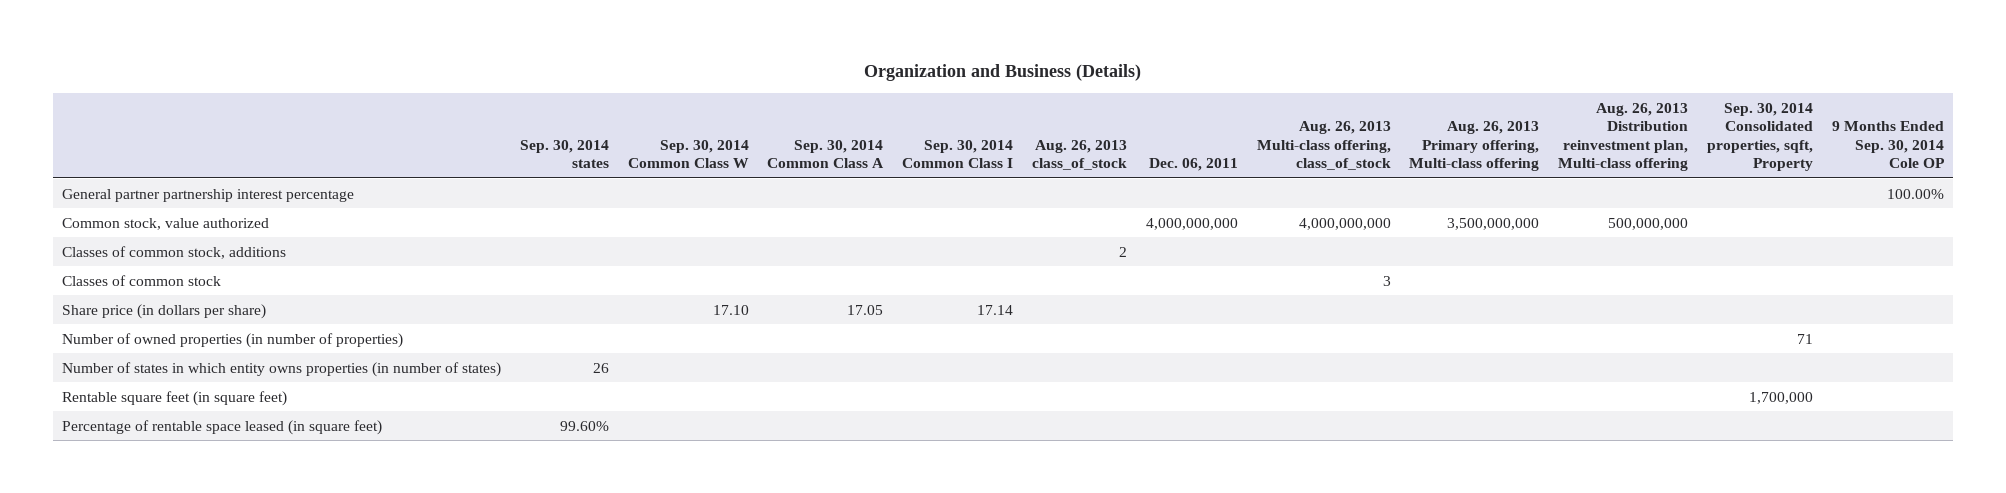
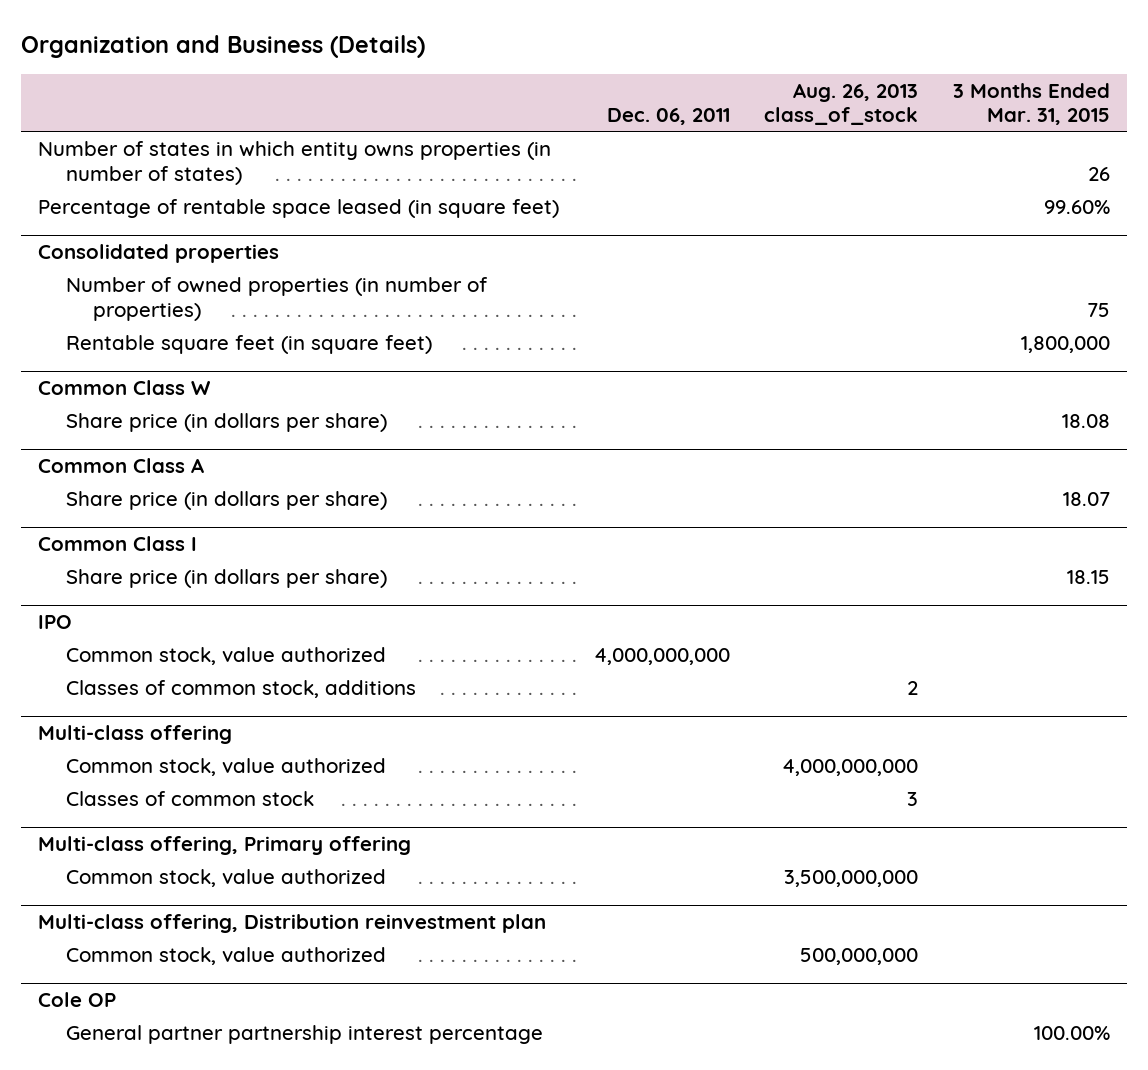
- | Sep. 30, 2014 states | Sep. 30, 2014 Common Class W | Sep. 30, 2014 Common Class A | Sep. 30, 2014 Common Class I | Aug. 26, 2013 class_of_stock | Dec. 06, 2011 | Aug. 26, 2013 Multi-class offering, class_of_stock | Aug. 26, 2013 Primary offering, Multi-class offering | Aug. 26, 2013 Distribution reinvestment plan, Multi-class offering | Sep. 30, 2014 Consolidated properties, sqft, Property | 9 Months Ended Sep. 30, 2014 Cole OP
+ | Dec. 06, 2011 | Aug. 26, 2013 class_of_stock | 3 Months Ended Mar. 31, 2015
- General partner partnership interest percentage | | | | | | | | | | | 100.00%
- Common stock, value authorized | | | | | | 4,000,000,000 | 4,000,000,000 | 3,500,000,000 | 500,000,000 | |
- Classes of common stock, additions | | | | | 2 | | | | | |
- Classes of common stock | | | | | | | 3 | | | |
- Share price (in dollars per share) | | 17.10 | 17.05 | 17.14 | | | | | | |
- Number of owned properties (in number of properties) | | | | | | | | | | 71 |
- Rentable square feet (in square feet) | | | | | | | | | | 1,700,000 |
+ Consolidated properties
+ Number of owned properties (in number of properties) | | | 75
+ Rentable square feet (in square feet) | | | 1,800,000
+ Common Class W
+ Share price (in dollars per share) | | | 18.08
+ Common Class A
+ Share price (in dollars per share) | | | 18.07
+ Common Class I
+ Share price (in dollars per share) | | | 18.15
+ IPO
+ Common stock, value authorized | 4,000,000,000 | |
+ Classes of common stock, additions | | 2 |
+ Multi-class offering
+ Common stock, value authorized | | 4,000,000,000 |
+ Classes of common stock | | 3 |
+ Multi-class offering, Primary offering
+ Common stock, value authorized | | 3,500,000,000 |
+ Multi-class offering, Distribution reinvestment plan
+ Common stock, value authorized | | 500,000,000 |
+ Cole OP
+ General partner partnership interest percentage | | | 100.00%

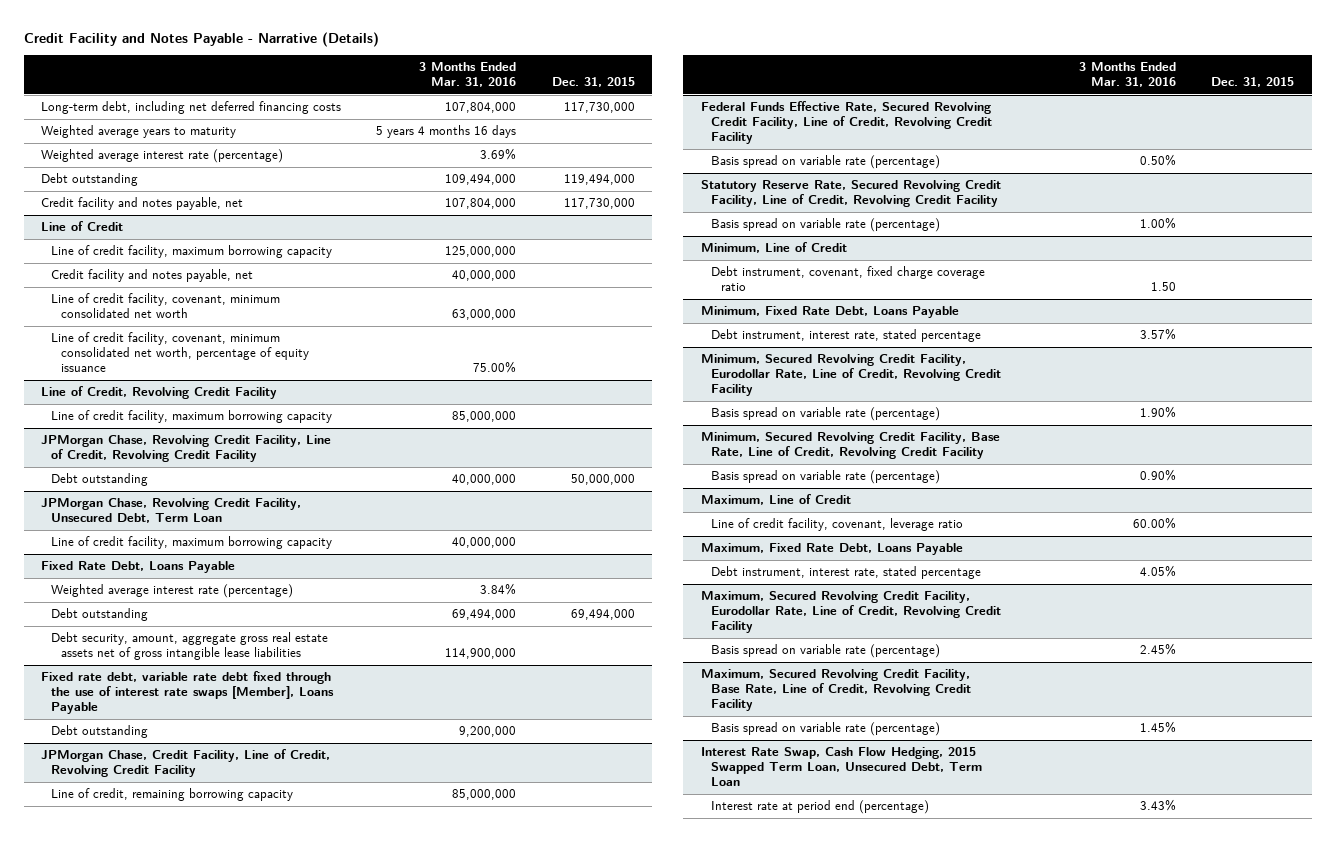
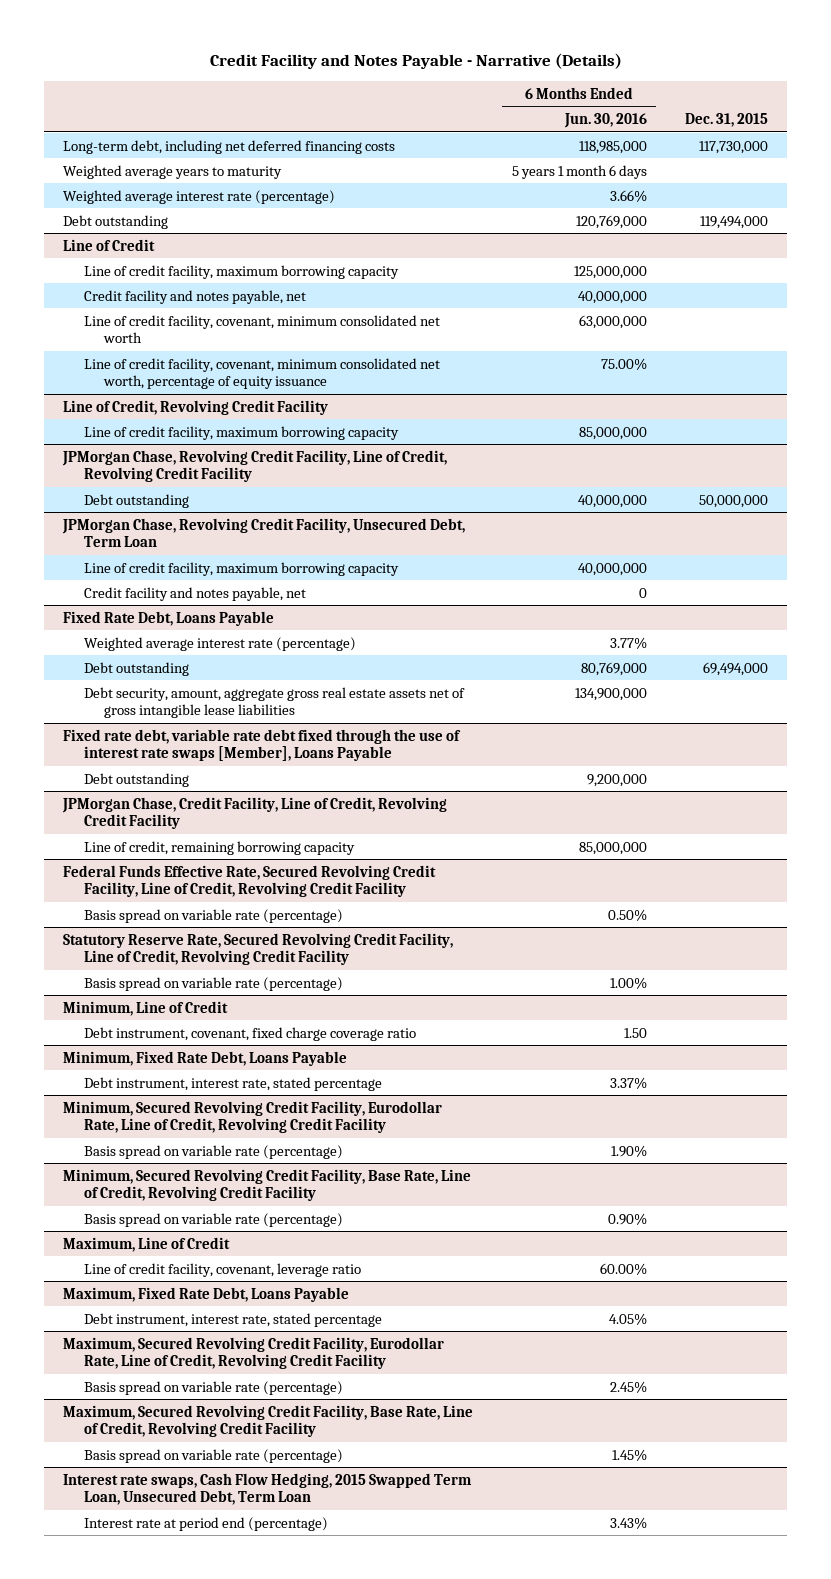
- | 3 Months Ended Mar. 31, 2016 | Dec. 31, 2015
+ | 6 Months Ended Jun. 30, 2016 | Dec. 31, 2015
- Credit facility and notes payable, net | 107,804,000 | 117,730,000
@ JPMorgan Chase, Revolving Credit Facility, Unsecured Debt, Term Loan
+ Credit facility and notes payable, net | 0 |
- Interest Rate Swap, Cash Flow Hedging, 2015 Swapped Term Loan, Unsecured Debt, Term Loan
+ Interest rate swaps, Cash Flow Hedging, 2015 Swapped Term Loan, Unsecured Debt, Term Loan

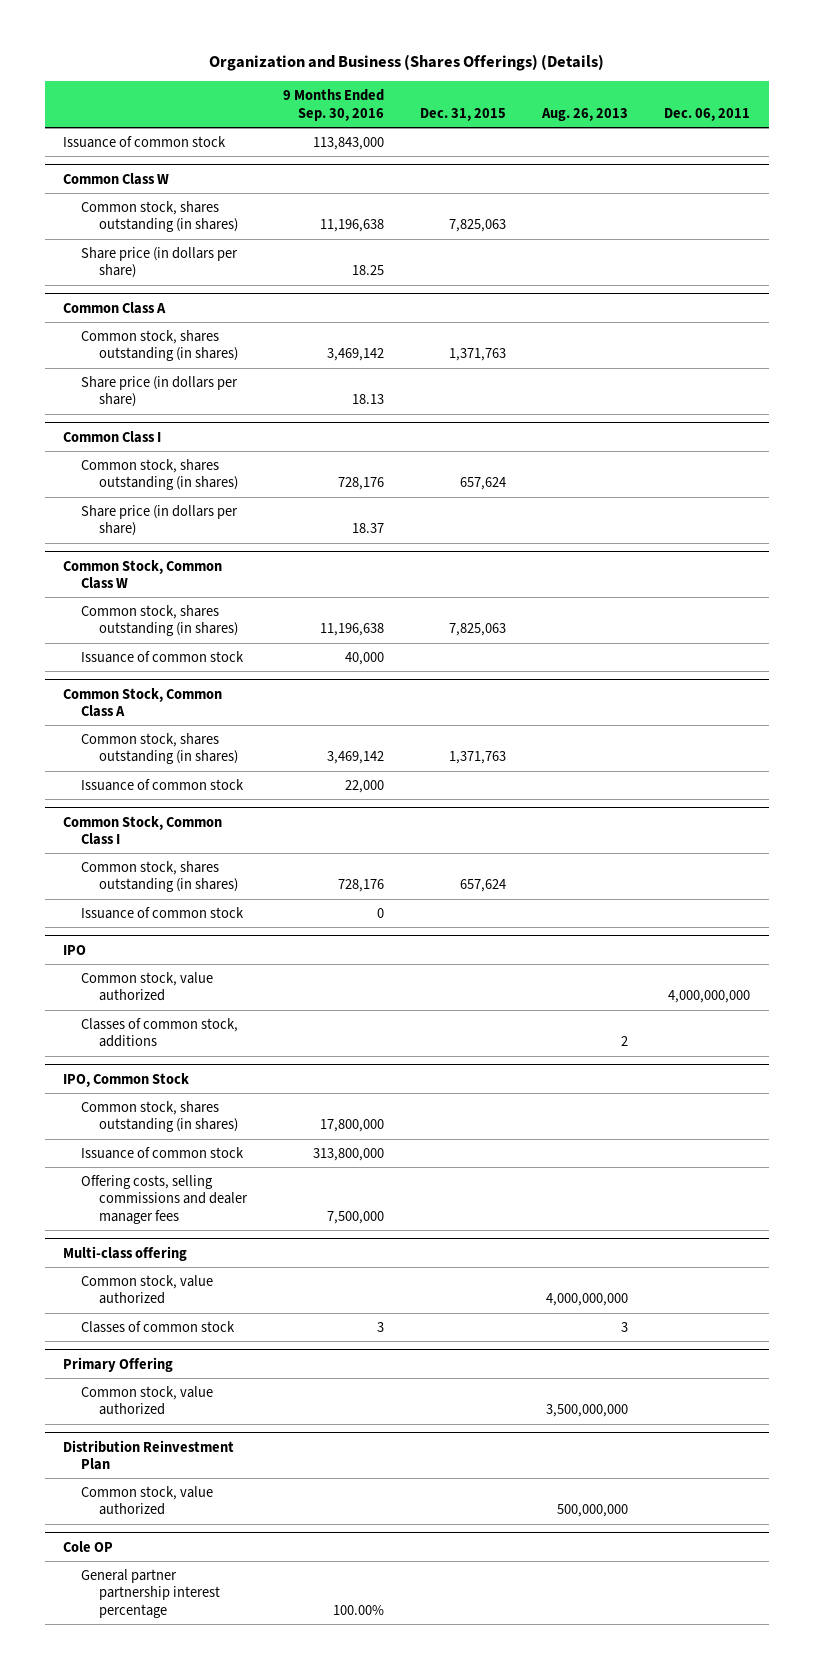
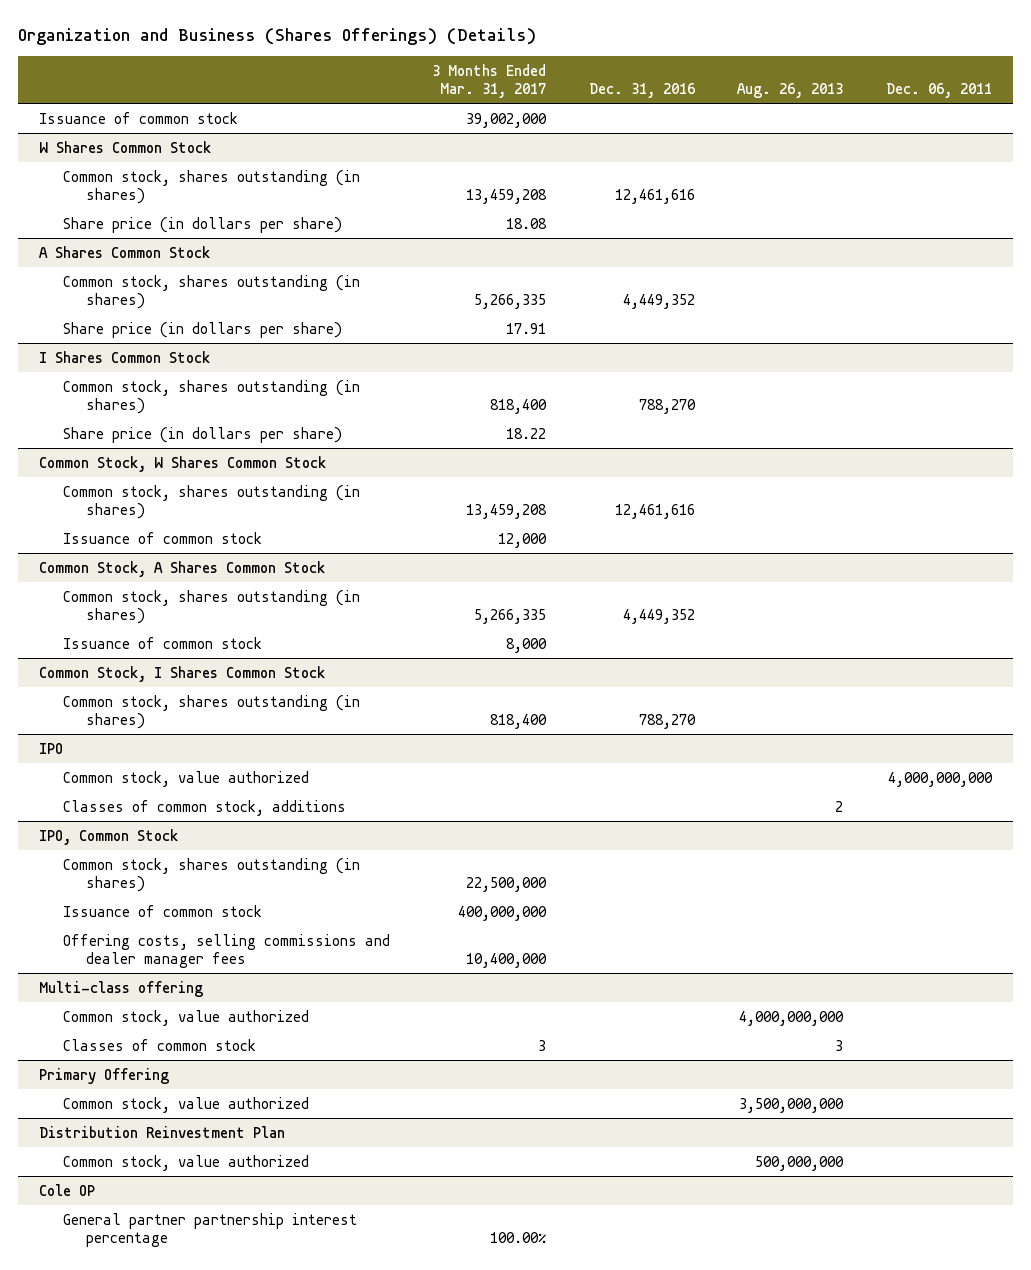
- | 9 Months Ended Sep. 30, 2016 | Dec. 31, 2015 | Aug. 26, 2013 | Dec. 06, 2011
+ | 3 Months Ended Mar. 31, 2017 | Dec. 31, 2016 | Aug. 26, 2013 | Dec. 06, 2011
- Common Class W
+ W Shares Common Stock
- Common Class A
+ A Shares Common Stock
- Common Class I
+ I Shares Common Stock
- Common Stock, Common Class W
+ Common Stock, W Shares Common Stock
- Common Stock, Common Class A
+ Common Stock, A Shares Common Stock
- Common Stock, Common Class I
+ Common Stock, I Shares Common Stock
- Issuance of common stock | 0 | | |

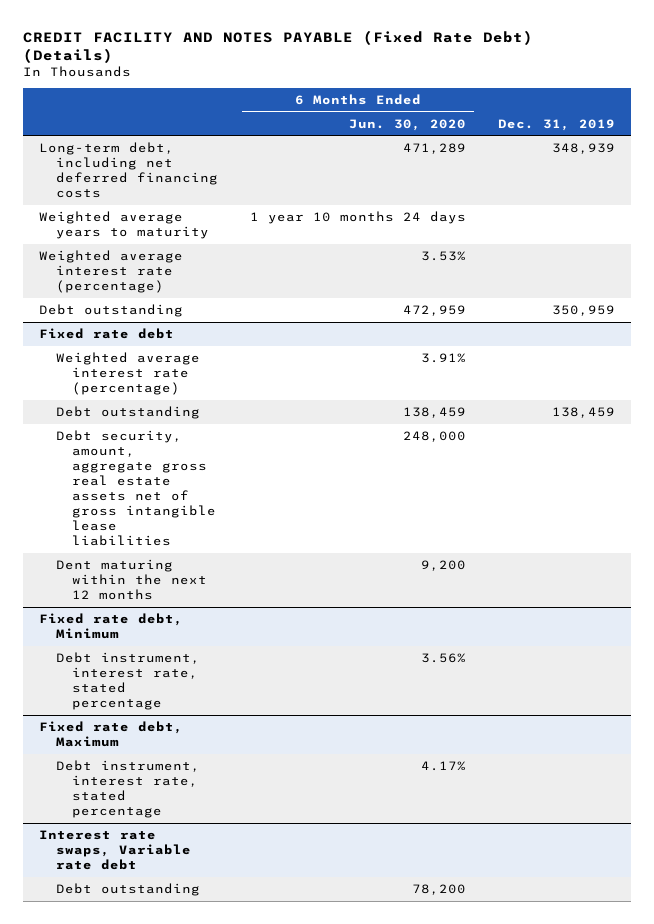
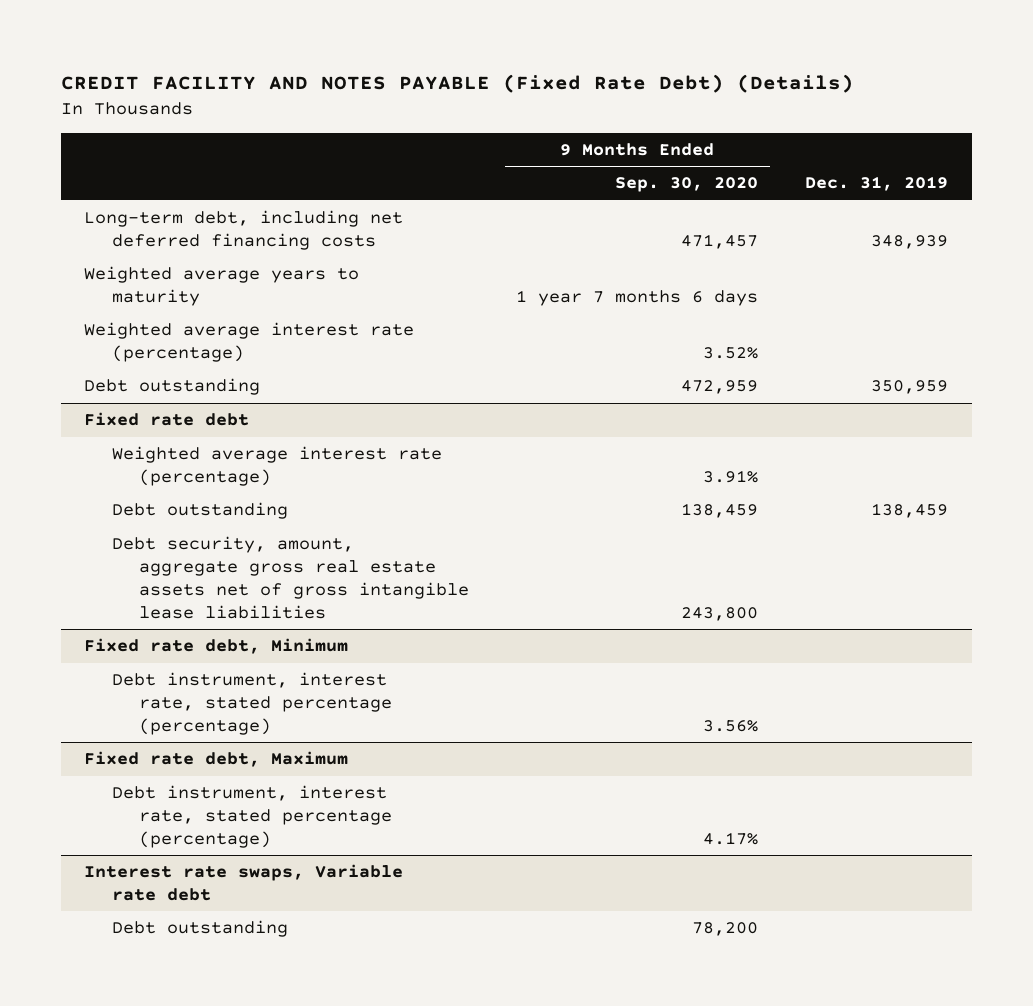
- | 6 Months Ended Jun. 30, 2020 | Dec. 31, 2019
+ | 9 Months Ended Sep. 30, 2020 | Dec. 31, 2019
@ Fixed rate debt
- Dent maturing within the next 12 months | 9,200 |
@ Fixed rate debt, Minimum
- Debt instrument, interest rate, stated percentage | 3.56% |
+ Debt instrument, interest rate, stated percentage (percentage) | 3.56% |
@ Fixed rate debt, Maximum
- Debt instrument, interest rate, stated percentage | 4.17% |
+ Debt instrument, interest rate, stated percentage (percentage) | 4.17% |

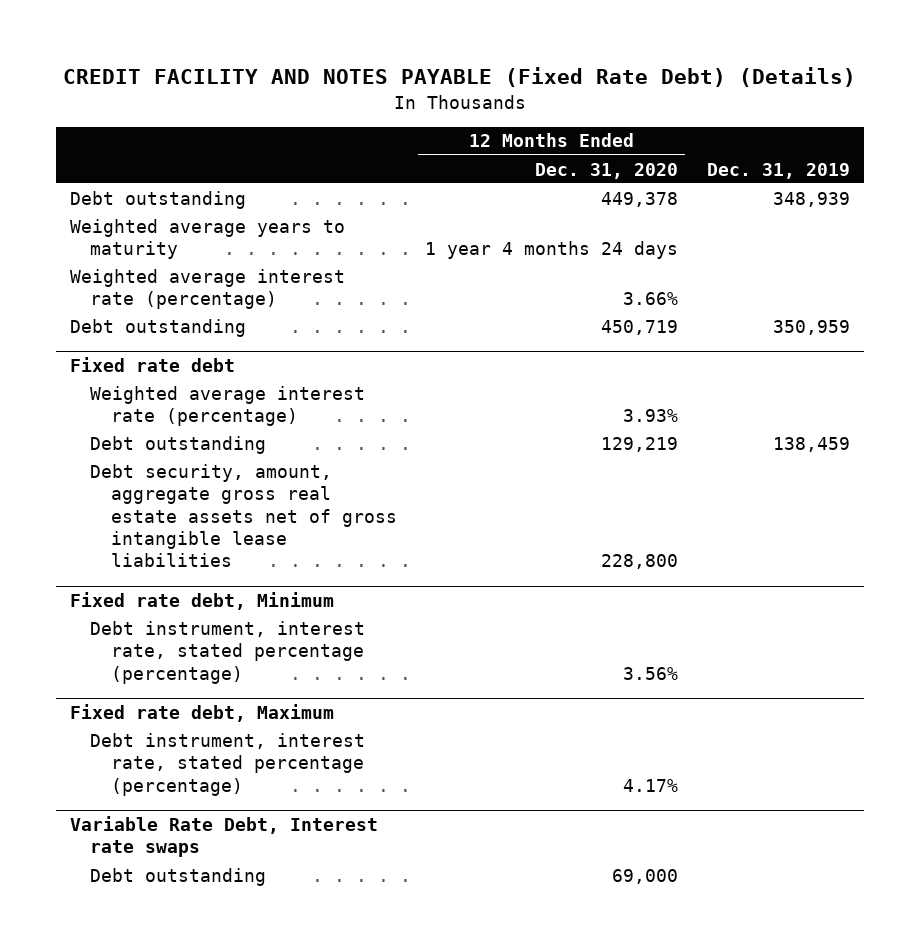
- | 9 Months Ended Sep. 30, 2020 | Dec. 31, 2019
+ | 12 Months Ended Dec. 31, 2020 | Dec. 31, 2019
- Long-term debt, including net deferred financing costs | 471,457 | 348,939
+ Debt outstanding | 449,378 | 348,939
- Interest rate swaps, Variable rate debt
+ Variable Rate Debt, Interest rate swaps

